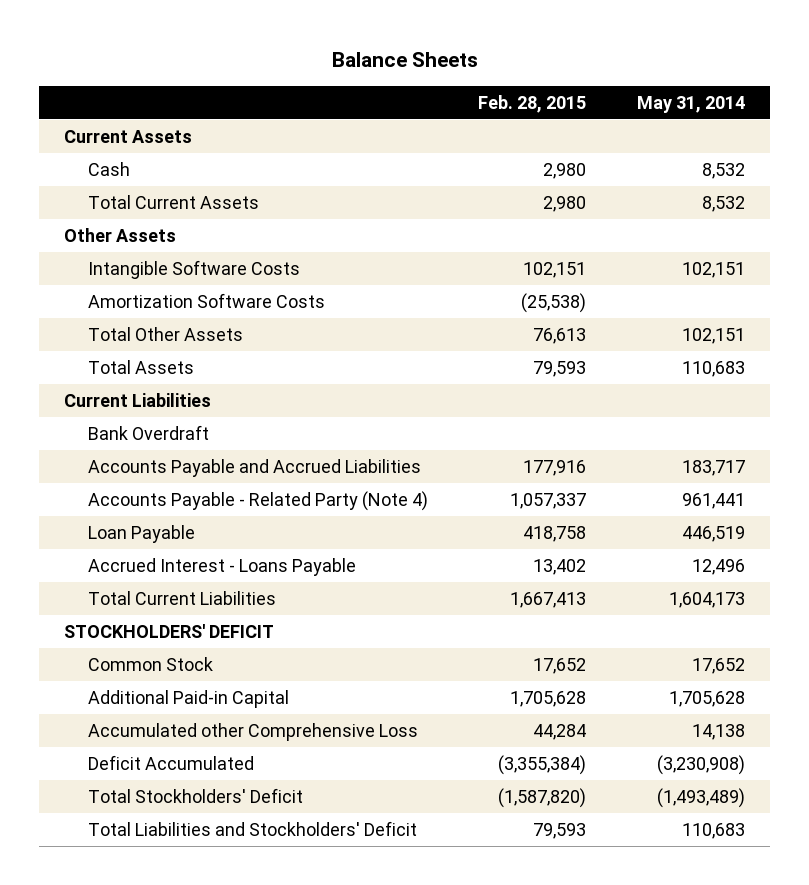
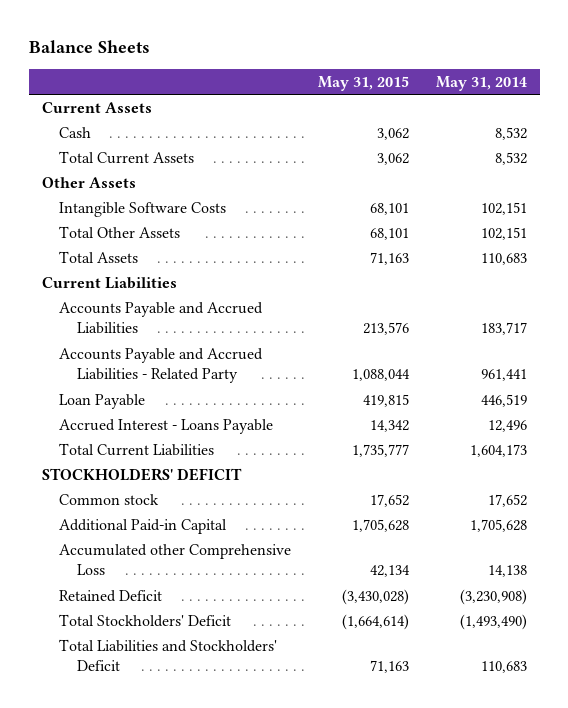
- | Feb. 28, 2015 | May 31, 2014
+ | May 31, 2015 | May 31, 2014
- Amortization Software Costs | (25,538) |
- Bank Overdraft
- Accounts Payable - Related Party (Note 4) | 1,057,337 | 961,441
+ Accounts Payable and Accrued Liabilities - Related Party | 1,088,044 | 961,441
- Common Stock | 17,652 | 17,652
+ Common stock | 17,652 | 17,652
- Deficit Accumulated | (3,355,384) | (3,230,908)
- Total Stockholders' Deficit | (1,587,820) | (1,493,489)
+ Retained Deficit | (3,430,028) | (3,230,908)
+ Total Stockholders' Deficit | (1,664,614) | (1,493,490)

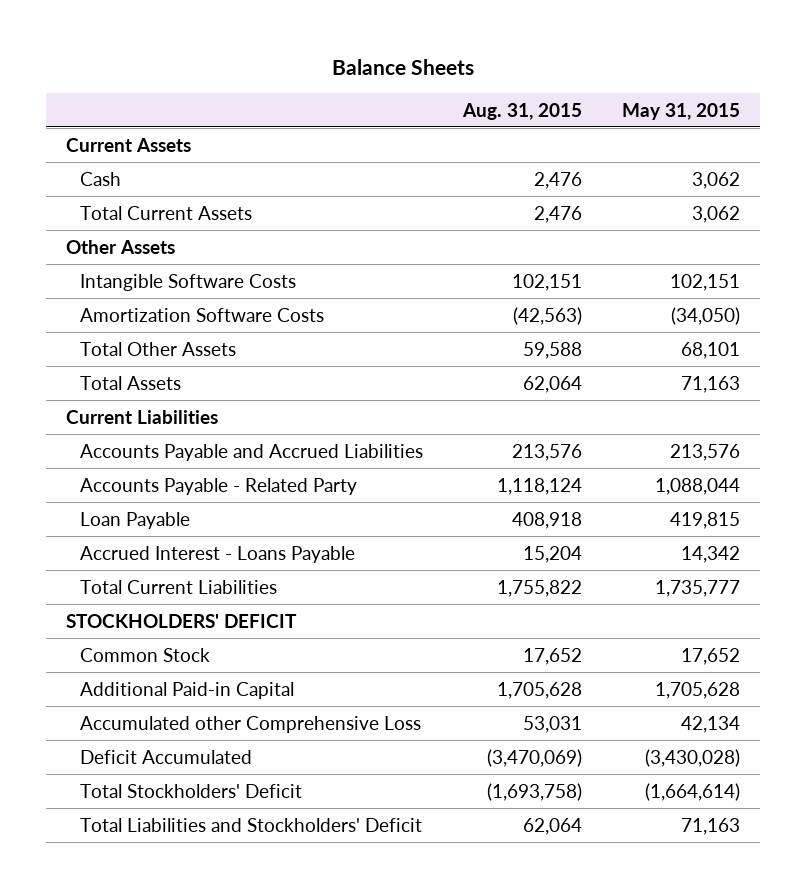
- | May 31, 2015 | May 31, 2014
+ | Aug. 31, 2015 | May 31, 2015
- Intangible Software Costs | 68,101 | 102,151
+ Intangible Software Costs | 102,151 | 102,151
+ Amortization Software Costs | (42,563) | (34,050)
- Accounts Payable and Accrued Liabilities - Related Party | 1,088,044 | 961,441
+ Accounts Payable - Related Party | 1,118,124 | 1,088,044
- Common stock | 17,652 | 17,652
+ Common Stock | 17,652 | 17,652
- Retained Deficit | (3,430,028) | (3,230,908)
+ Deficit Accumulated | (3,470,069) | (3,430,028)

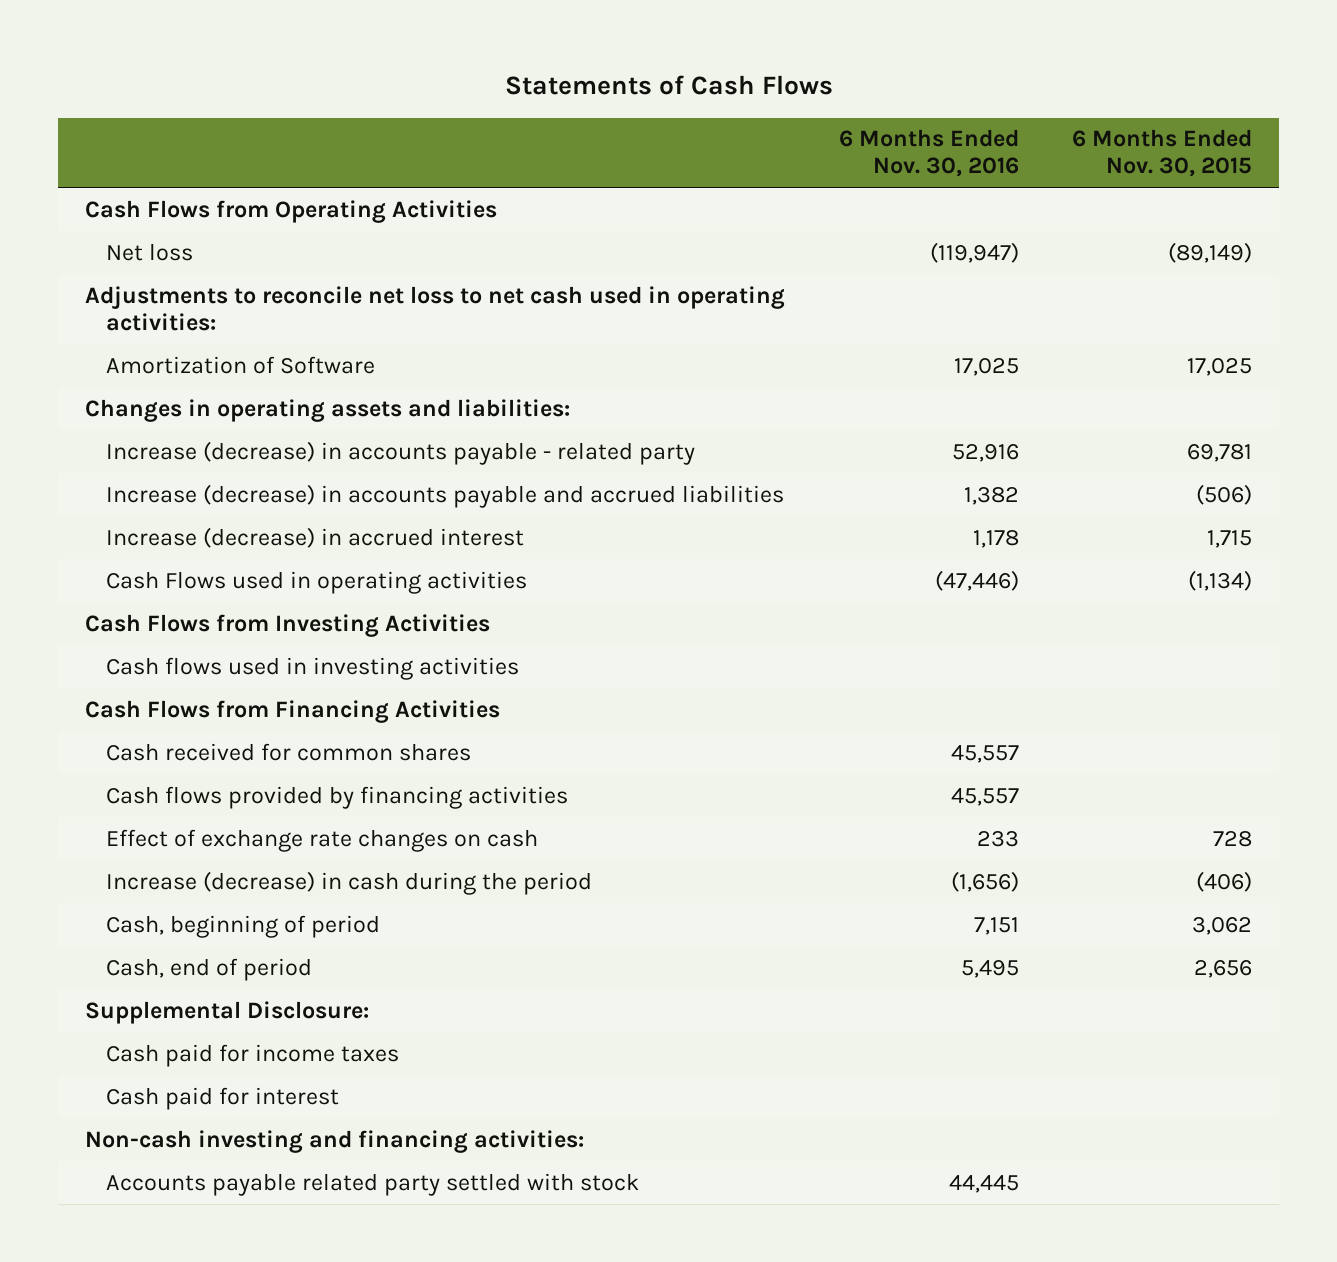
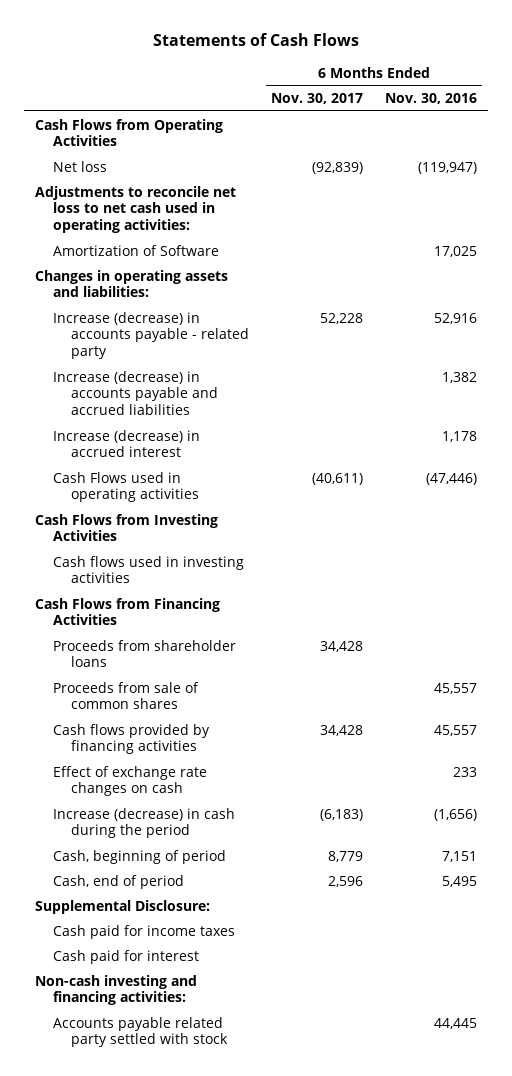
- | 6 Months Ended Nov. 30, 2016 | 6 Months Ended Nov. 30, 2015
+ | 6 Months Ended Nov. 30, 2017 | 6 Months Ended Nov. 30, 2016
- Cash received for common shares | 45,557 |
+ Proceeds from shareholder loans | 34,428 |
+ Proceeds from sale of common shares | | 45,557

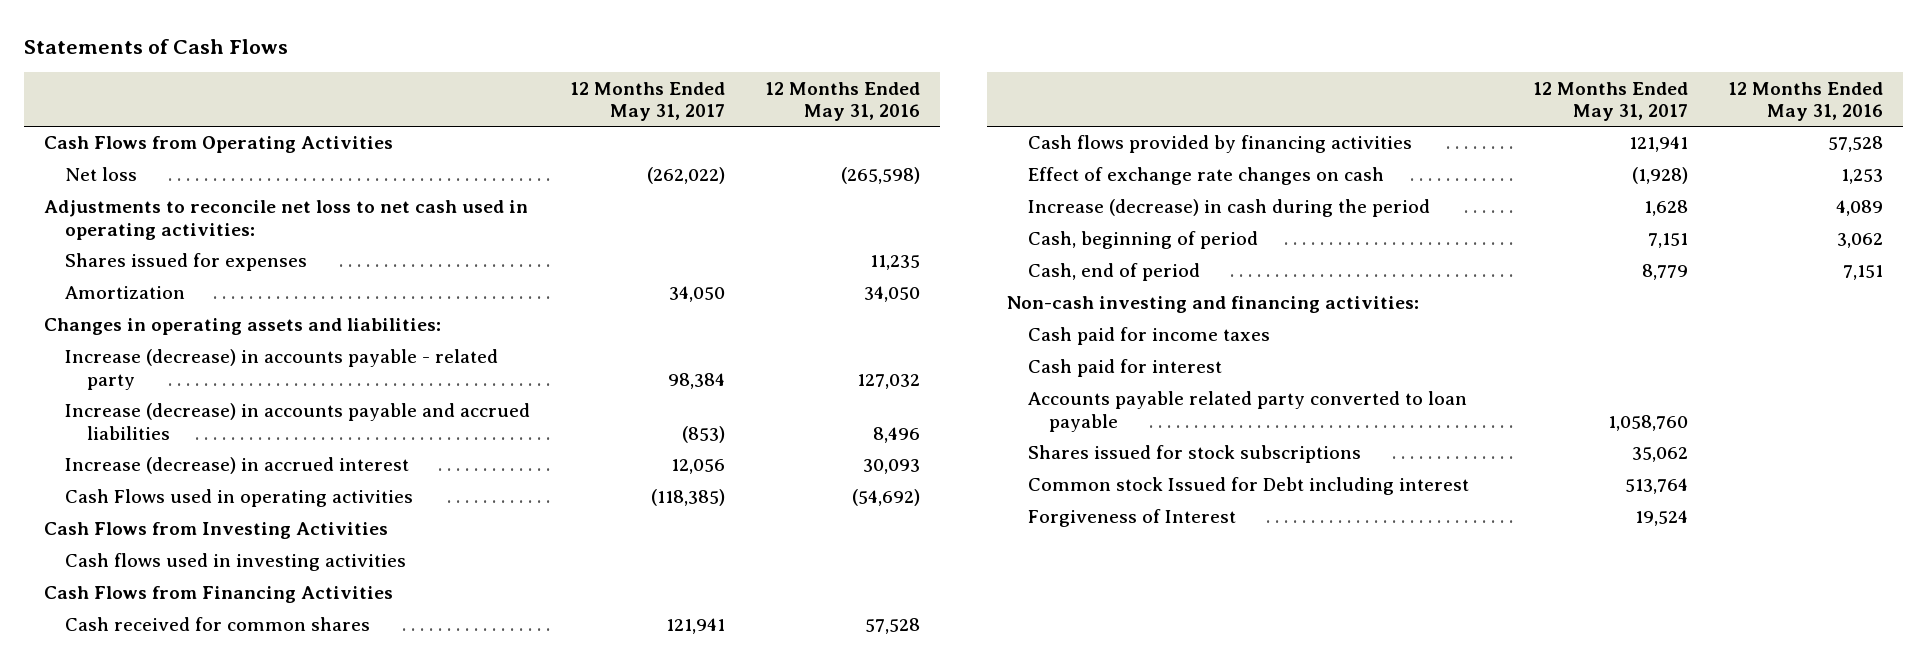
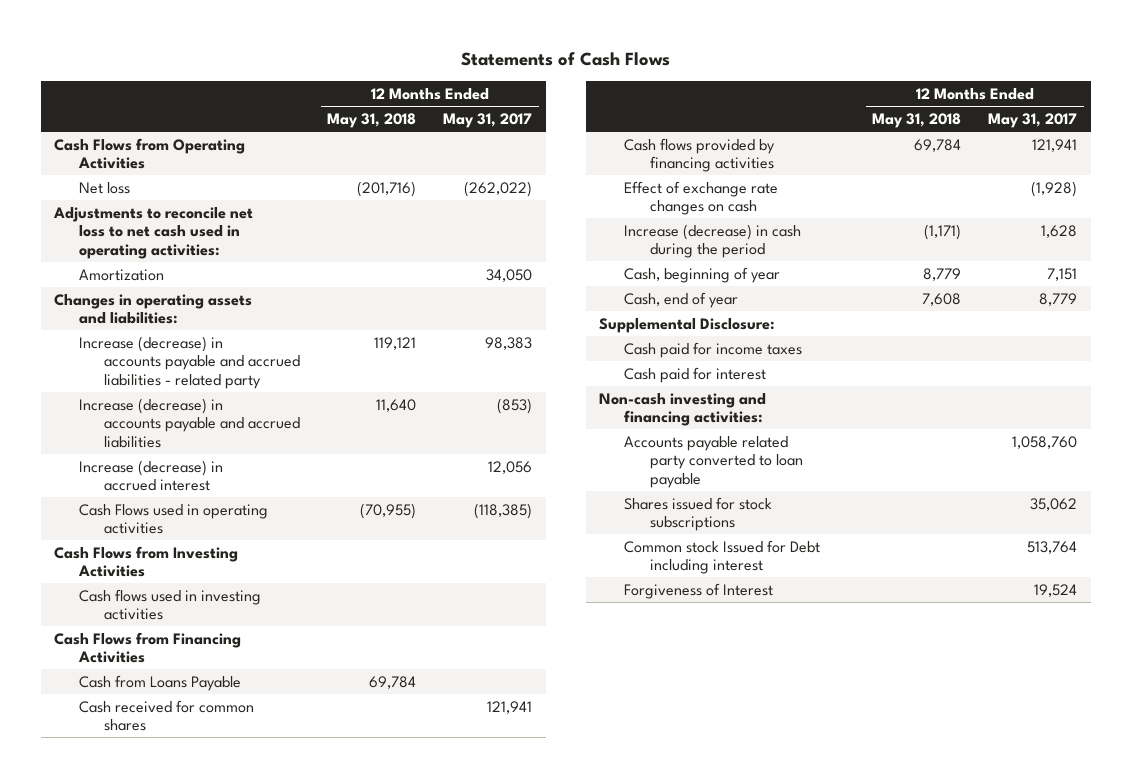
- | 12 Months Ended May 31, 2017 | 12 Months Ended May 31, 2016
+ | 12 Months Ended May 31, 2018 | 12 Months Ended May 31, 2017
- Shares issued for expenses | | 11,235
- Increase (decrease) in accounts payable - related party | 98,384 | 127,032
+ Increase (decrease) in accounts payable and accrued liabilities - related party | 119,121 | 98,383
+ Cash from Loans Payable | 69,784 |
- Cash, beginning of period | 7,151 | 3,062
- Cash, end of period | 8,779 | 7,151
+ Cash, beginning of year | 8,779 | 7,151
+ Cash, end of year | 7,608 | 8,779
+ Supplemental Disclosure:
moved down: Non-cash investing and financing activities:

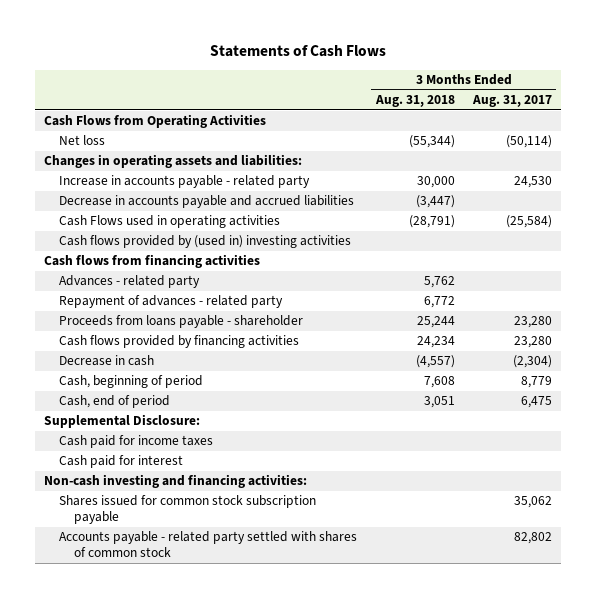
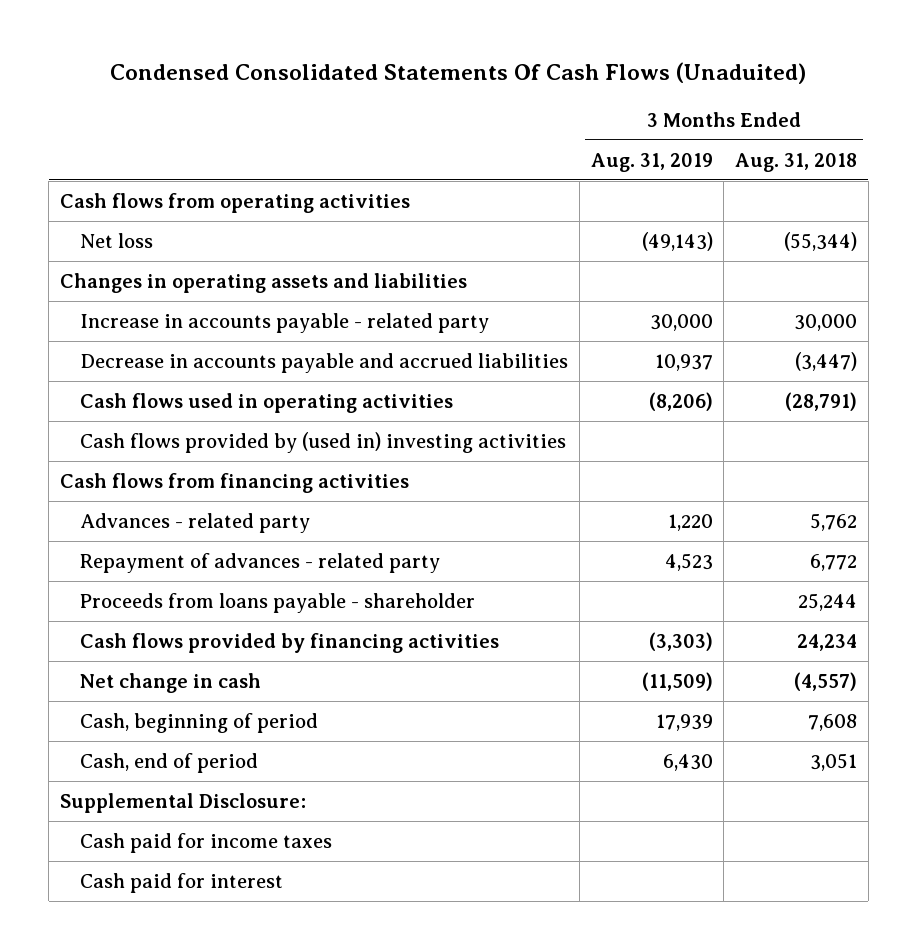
- Statements of Cash Flows
+ Condensed Consolidated Statements Of Cash Flows (Unaduited)
- | 3 Months Ended Aug. 31, 2018 | 3 Months Ended Aug. 31, 2017
+ | 3 Months Ended Aug. 31, 2019 | 3 Months Ended Aug. 31, 2018
- Cash Flows from Operating Activities
+ Cash flows from operating activities
- Changes in operating assets and liabilities:
+ Changes in operating assets and liabilities
- Cash Flows used in operating activities | (28,791) | (25,584)
+ Cash flows used in operating activities | (8,206) | (28,791)
- Decrease in cash | (4,557) | (2,304)
+ Net change in cash | (11,509) | (4,557)
- Non-cash investing and financing activities:
- Shares issued for common stock subscription payable | | 35,062
- Accounts payable - related party settled with shares of common stock | | 82,802

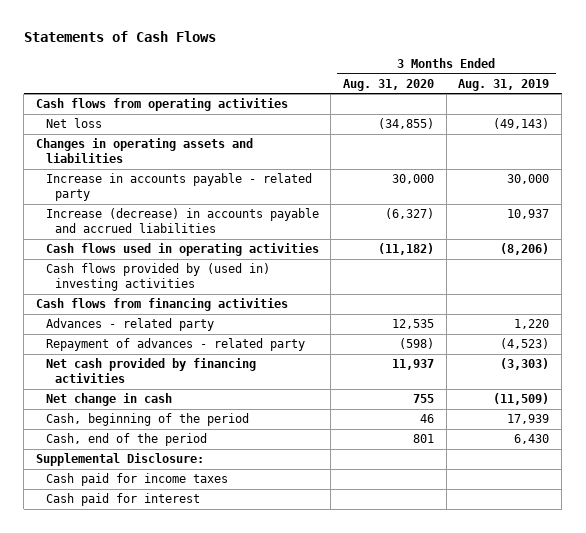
- Condensed Consolidated Statements Of Cash Flows (Unaduited)
+ Statements of Cash Flows
- | 3 Months Ended Aug. 31, 2019 | 3 Months Ended Aug. 31, 2018
+ | 3 Months Ended Aug. 31, 2020 | 3 Months Ended Aug. 31, 2019
- Decrease in accounts payable and accrued liabilities | 10,937 | (3,447)
+ Increase (decrease) in accounts payable and accrued liabilities | (6,327) | 10,937
- Repayment of advances - related party | 4,523 | 6,772
- Proceeds from loans payable - shareholder | | 25,244
- Cash flows provided by financing activities | (3,303) | 24,234
+ Repayment of advances - related party | (598) | (4,523)
+ Net cash provided by financing activities | 11,937 | (3,303)
- Cash, beginning of period | 17,939 | 7,608
- Cash, end of period | 6,430 | 3,051
+ Cash, beginning of the period | 46 | 17,939
+ Cash, end of the period | 801 | 6,430

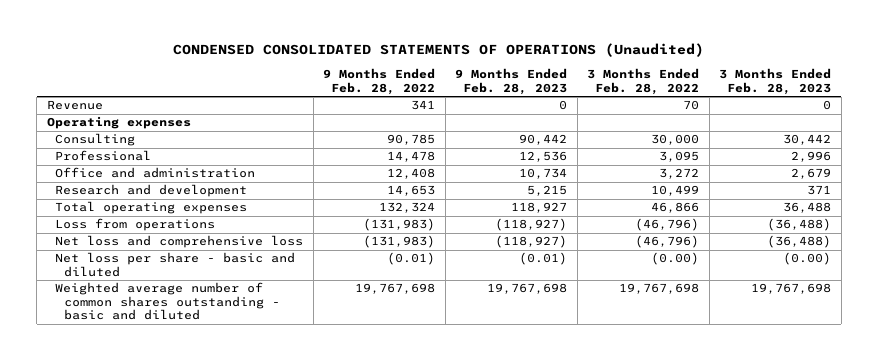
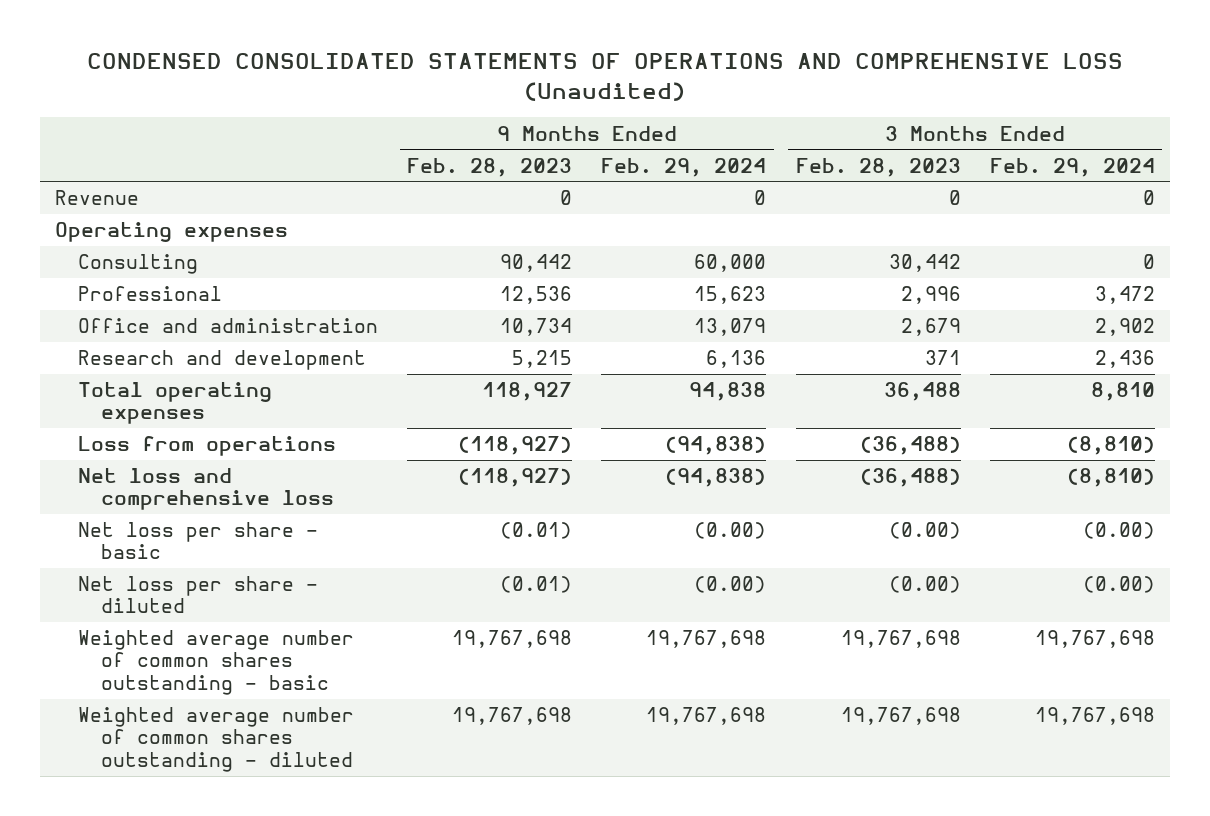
- CONDENSED CONSOLIDATED STATEMENTS OF OPERATIONS (Unaudited)
+ CONDENSED CONSOLIDATED STATEMENTS OF OPERATIONS AND COMPREHENSIVE LOSS (Unaudited)
- | 9 Months Ended Feb. 28, 2022 | 9 Months Ended Feb. 28, 2023 | 3 Months Ended Feb. 28, 2022 | 3 Months Ended Feb. 28, 2023
+ | 9 Months Ended Feb. 28, 2023 | 9 Months Ended Feb. 29, 2024 | 3 Months Ended Feb. 28, 2023 | 3 Months Ended Feb. 29, 2024
- Net loss per share - basic and diluted | (0.01) | (0.01) | (0.00) | (0.00)
- Weighted average number of common shares outstanding - basic and diluted | 19,767,698 | 19,767,698 | 19,767,698 | 19,767,698
+ Net loss per share - basic | (0.01) | (0.00) | (0.00) | (0.00)
+ Net loss per share - diluted | (0.01) | (0.00) | (0.00) | (0.00)
+ Weighted average number of common shares outstanding - basic | 19,767,698 | 19,767,698 | 19,767,698 | 19,767,698
+ Weighted average number of common shares outstanding - diluted | 19,767,698 | 19,767,698 | 19,767,698 | 19,767,698

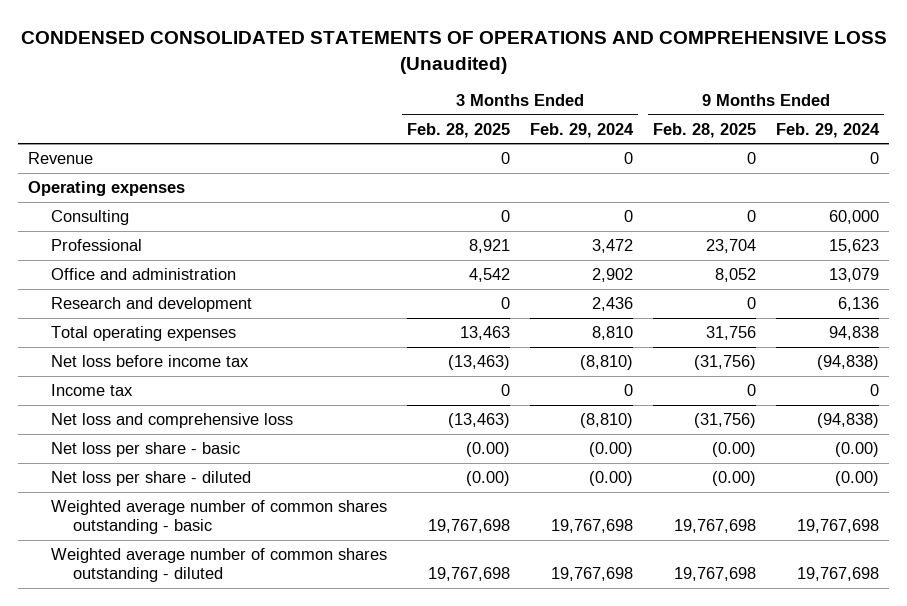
- | 9 Months Ended Feb. 28, 2023 | 9 Months Ended Feb. 29, 2024 | 3 Months Ended Feb. 28, 2023 | 3 Months Ended Feb. 29, 2024
+ | 3 Months Ended Feb. 28, 2025 | 3 Months Ended Feb. 29, 2024 | 9 Months Ended Feb. 28, 2025 | 9 Months Ended Feb. 29, 2024
- Loss from operations | (118,927) | (94,838) | (36,488) | (8,810)
+ Net loss before income tax | (13,463) | (8,810) | (31,756) | (94,838)
+ Income tax | 0 | 0 | 0 | 0

